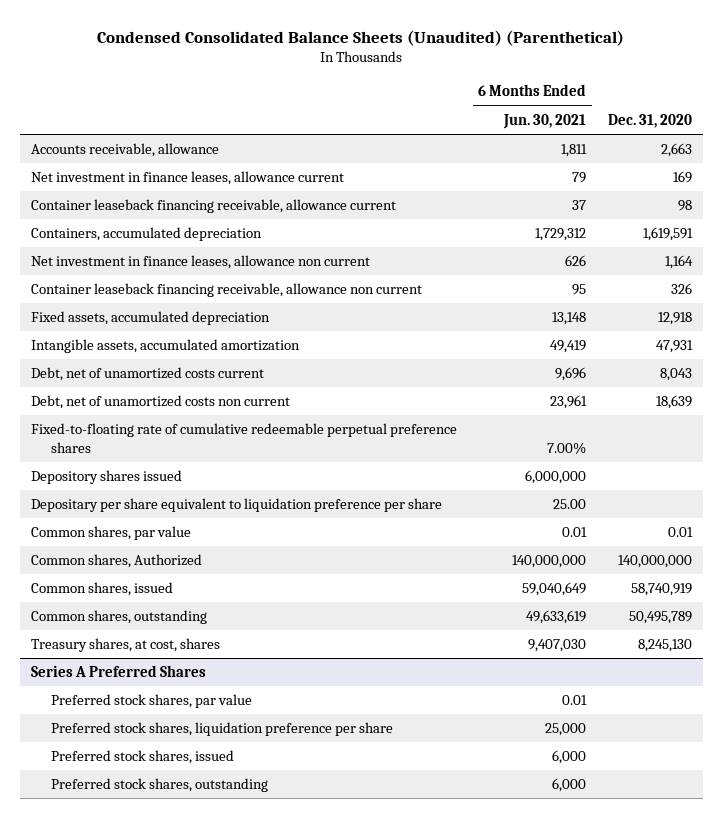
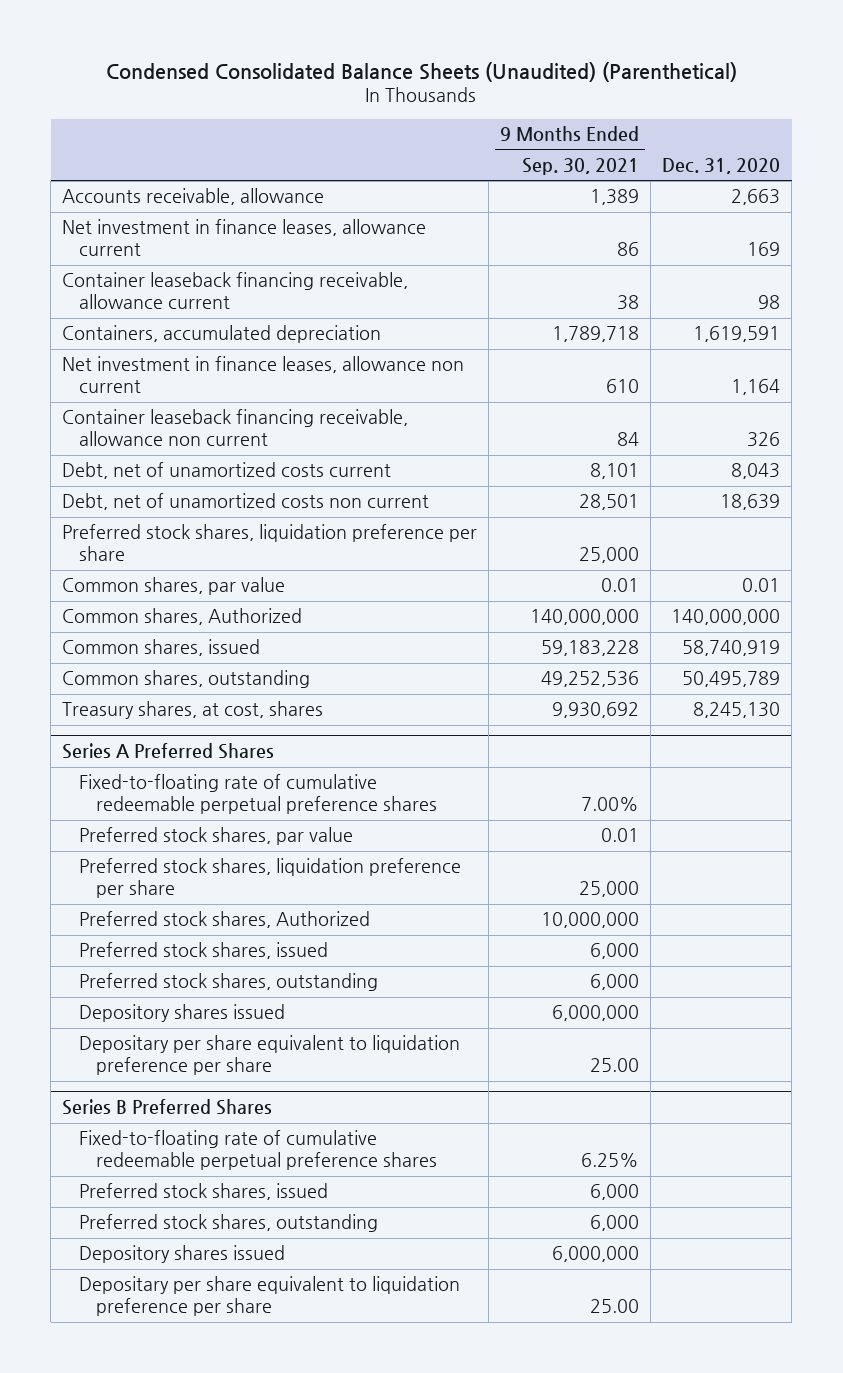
- | 6 Months Ended Jun. 30, 2021 | Dec. 31, 2020
+ | 9 Months Ended Sep. 30, 2021 | Dec. 31, 2020
- Fixed assets, accumulated depreciation | 13,148 | 12,918
- Intangible assets, accumulated amortization | 49,419 | 47,931
- Fixed-to-floating rate of cumulative redeemable perpetual preference shares | 7.00% |
- Depository shares issued | 6,000,000 |
- Depositary per share equivalent to liquidation preference per share | 25.00 |
+ Preferred stock shares, liquidation preference per share | 25,000 |
@ Series A Preferred Shares
+ Fixed-to-floating rate of cumulative redeemable perpetual preference shares | 7.00% |
+ Preferred stock shares, Authorized | 10,000,000 |
+ Depository shares issued | 6,000,000 |
+ Depositary per share equivalent to liquidation preference per share | 25.00 |
+ Series B Preferred Shares
+ Fixed-to-floating rate of cumulative redeemable perpetual preference shares | 6.25% |
+ Preferred stock shares, issued | 6,000 |
+ Preferred stock shares, outstanding | 6,000 |
+ Depository shares issued | 6,000,000 |
+ Depositary per share equivalent to liquidation preference per share | 25.00 |

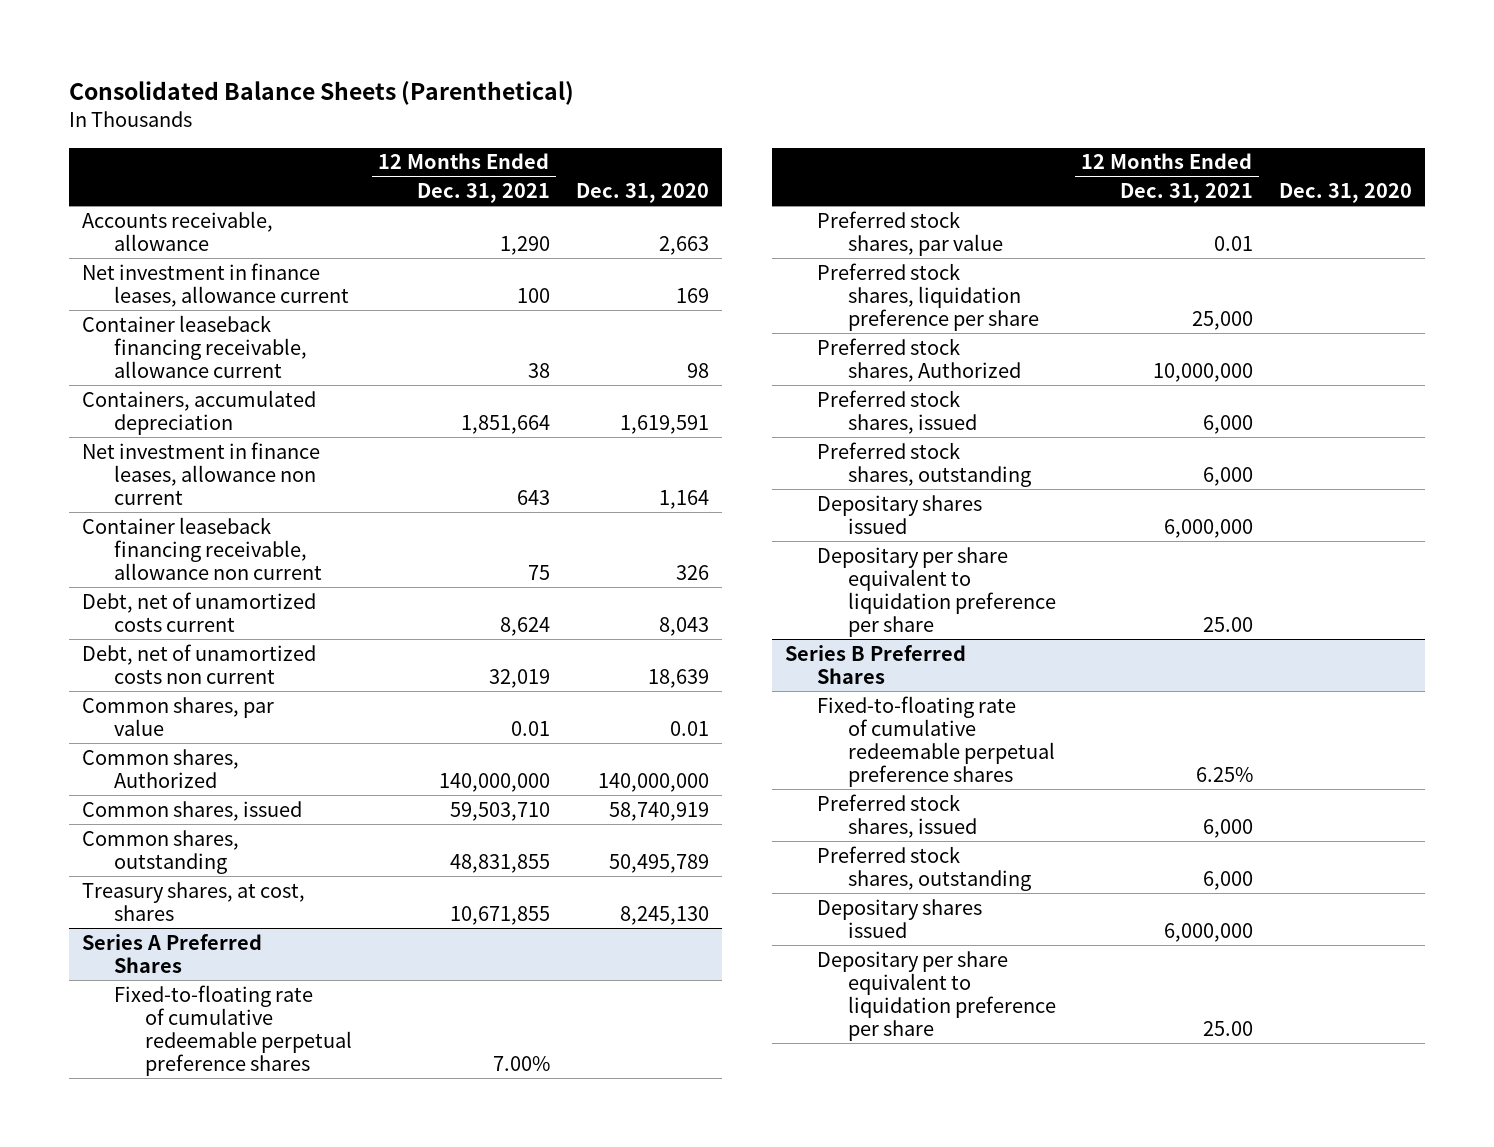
- Condensed Consolidated Balance Sheets (Unaudited) (Parenthetical)
+ Consolidated Balance Sheets (Parenthetical)
- | 9 Months Ended Sep. 30, 2021 | Dec. 31, 2020
+ | 12 Months Ended Dec. 31, 2021 | Dec. 31, 2020
- Preferred stock shares, liquidation preference per share | 25,000 |
@ Series A Preferred Shares
- Depository shares issued | 6,000,000 |
+ Depositary shares issued | 6,000,000 |
@ Series B Preferred Shares
- Depository shares issued | 6,000,000 |
+ Depositary shares issued | 6,000,000 |

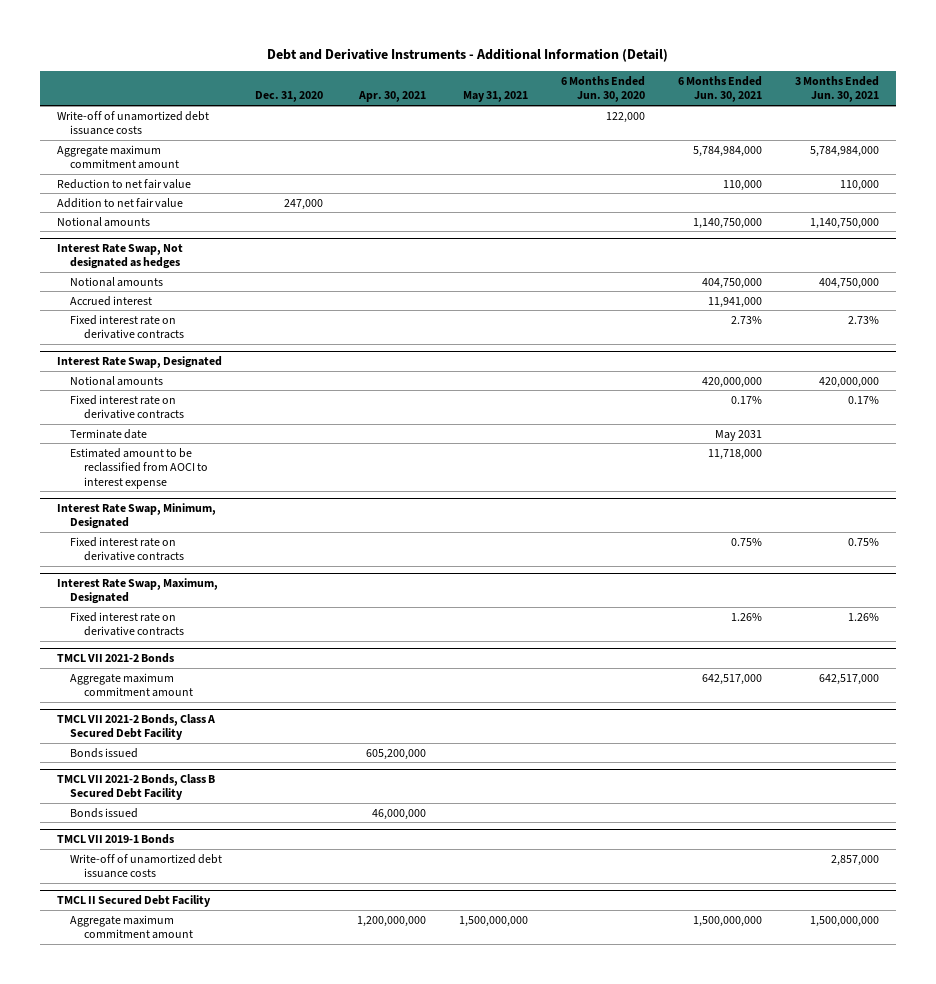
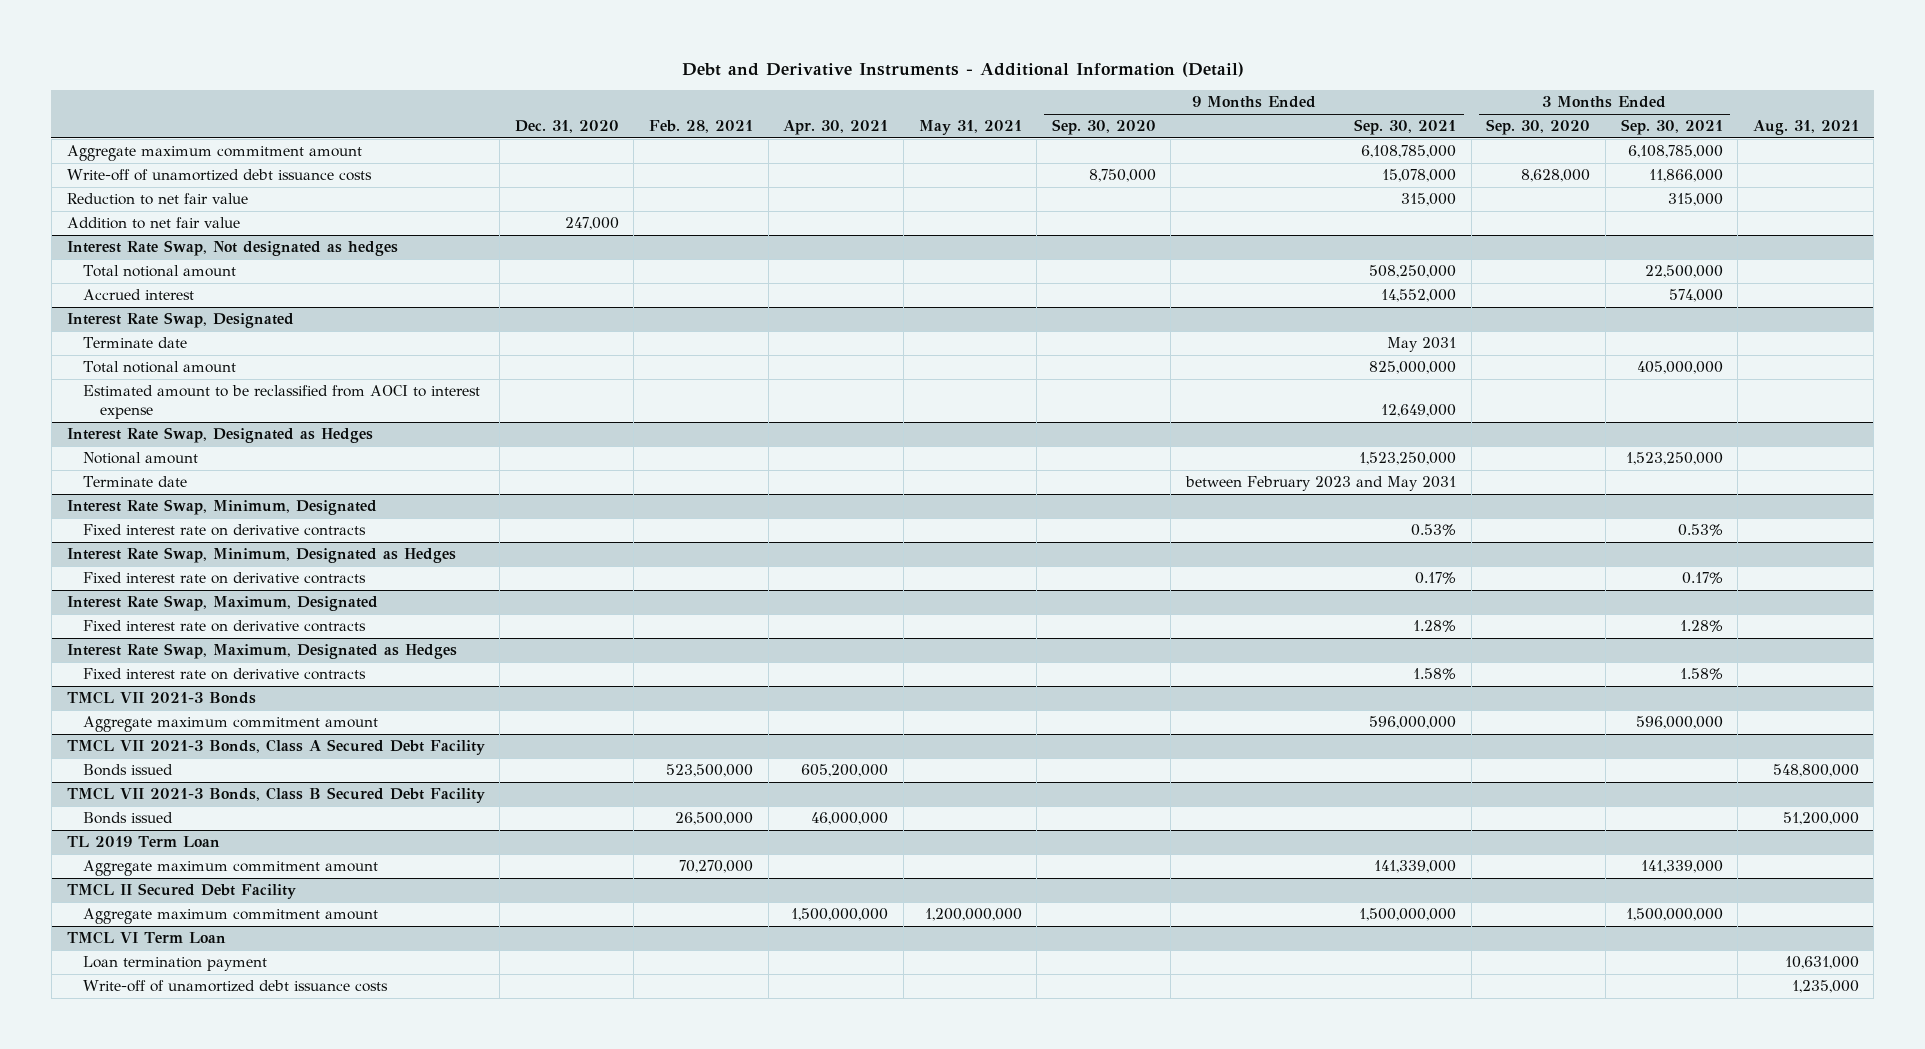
- | Dec. 31, 2020 | Apr. 30, 2021 | May 31, 2021 | 6 Months Ended Jun. 30, 2020 | 6 Months Ended Jun. 30, 2021 | 3 Months Ended Jun. 30, 2021
+ | Dec. 31, 2020 | Feb. 28, 2021 | Apr. 30, 2021 | May 31, 2021 | 9 Months Ended Sep. 30, 2020 | 9 Months Ended Sep. 30, 2021 | 3 Months Ended Sep. 30, 2020 | 3 Months Ended Sep. 30, 2021 | Aug. 31, 2021
moved down: Write-off of unamortized debt issuance costs | | | | | 8,750,000 | 15,078,000 | 8,628,000 | 11,866,000 |
- Notional amounts | | | | | 1,140,750,000 | 1,140,750,000
@ Interest Rate Swap, Not designated as hedges
- Notional amounts | | | | | 404,750,000 | 404,750,000
+ Total notional amount | | | | | | 508,250,000 | | 22,500,000 |
- Fixed interest rate on derivative contracts | | | | | 2.73% | 2.73%
@ Interest Rate Swap, Designated
- Notional amounts | | | | | 420,000,000 | 420,000,000
- Fixed interest rate on derivative contracts | | | | | 0.17% | 0.17%
+ Total notional amount | | | | | | 825,000,000 | | 405,000,000 |
+ Interest Rate Swap, Designated as Hedges
+ Notional amount | | | | | | 1,523,250,000 | | 1,523,250,000 |
+ Terminate date | | | | | | between February 2023 and May 2031 | | |
+ Interest Rate Swap, Minimum, Designated as Hedges
+ Fixed interest rate on derivative contracts | | | | | | 0.17% | | 0.17% |
- TMCL VII 2021-2 Bonds
- Aggregate maximum commitment amount | | | | | 642,517,000 | 642,517,000
- TMCL VII 2021-2 Bonds, Class A Secured Debt Facility
+ Interest Rate Swap, Maximum, Designated as Hedges
+ Fixed interest rate on derivative contracts | | | | | | 1.58% | | 1.58% |
+ TMCL VII 2021-3 Bonds
+ Aggregate maximum commitment amount | | | | | | 596,000,000 | | 596,000,000 |
+ TMCL VII 2021-3 Bonds, Class A Secured Debt Facility
- TMCL VII 2021-2 Bonds, Class B Secured Debt Facility
+ TMCL VII 2021-3 Bonds, Class B Secured Debt Facility
- TMCL VII 2019-1 Bonds
- Write-off of unamortized debt issuance costs | | | | | | 2,857,000
+ TL 2019 Term Loan
+ Aggregate maximum commitment amount | | 70,270,000 | | | | 141,339,000 | | 141,339,000 |
@ TMCL II Secured Debt Facility
- Aggregate maximum commitment amount | | 1,200,000,000 | 1,500,000,000 | | 1,500,000,000 | 1,500,000,000
+ Aggregate maximum commitment amount | | | 1,500,000,000 | 1,200,000,000 | | 1,500,000,000 | | 1,500,000,000 |
+ TMCL VI Term Loan
+ Loan termination payment | | | | | | | | | 10,631,000
+ Write-off of unamortized debt issuance costs | | | | | | | | | 1,235,000

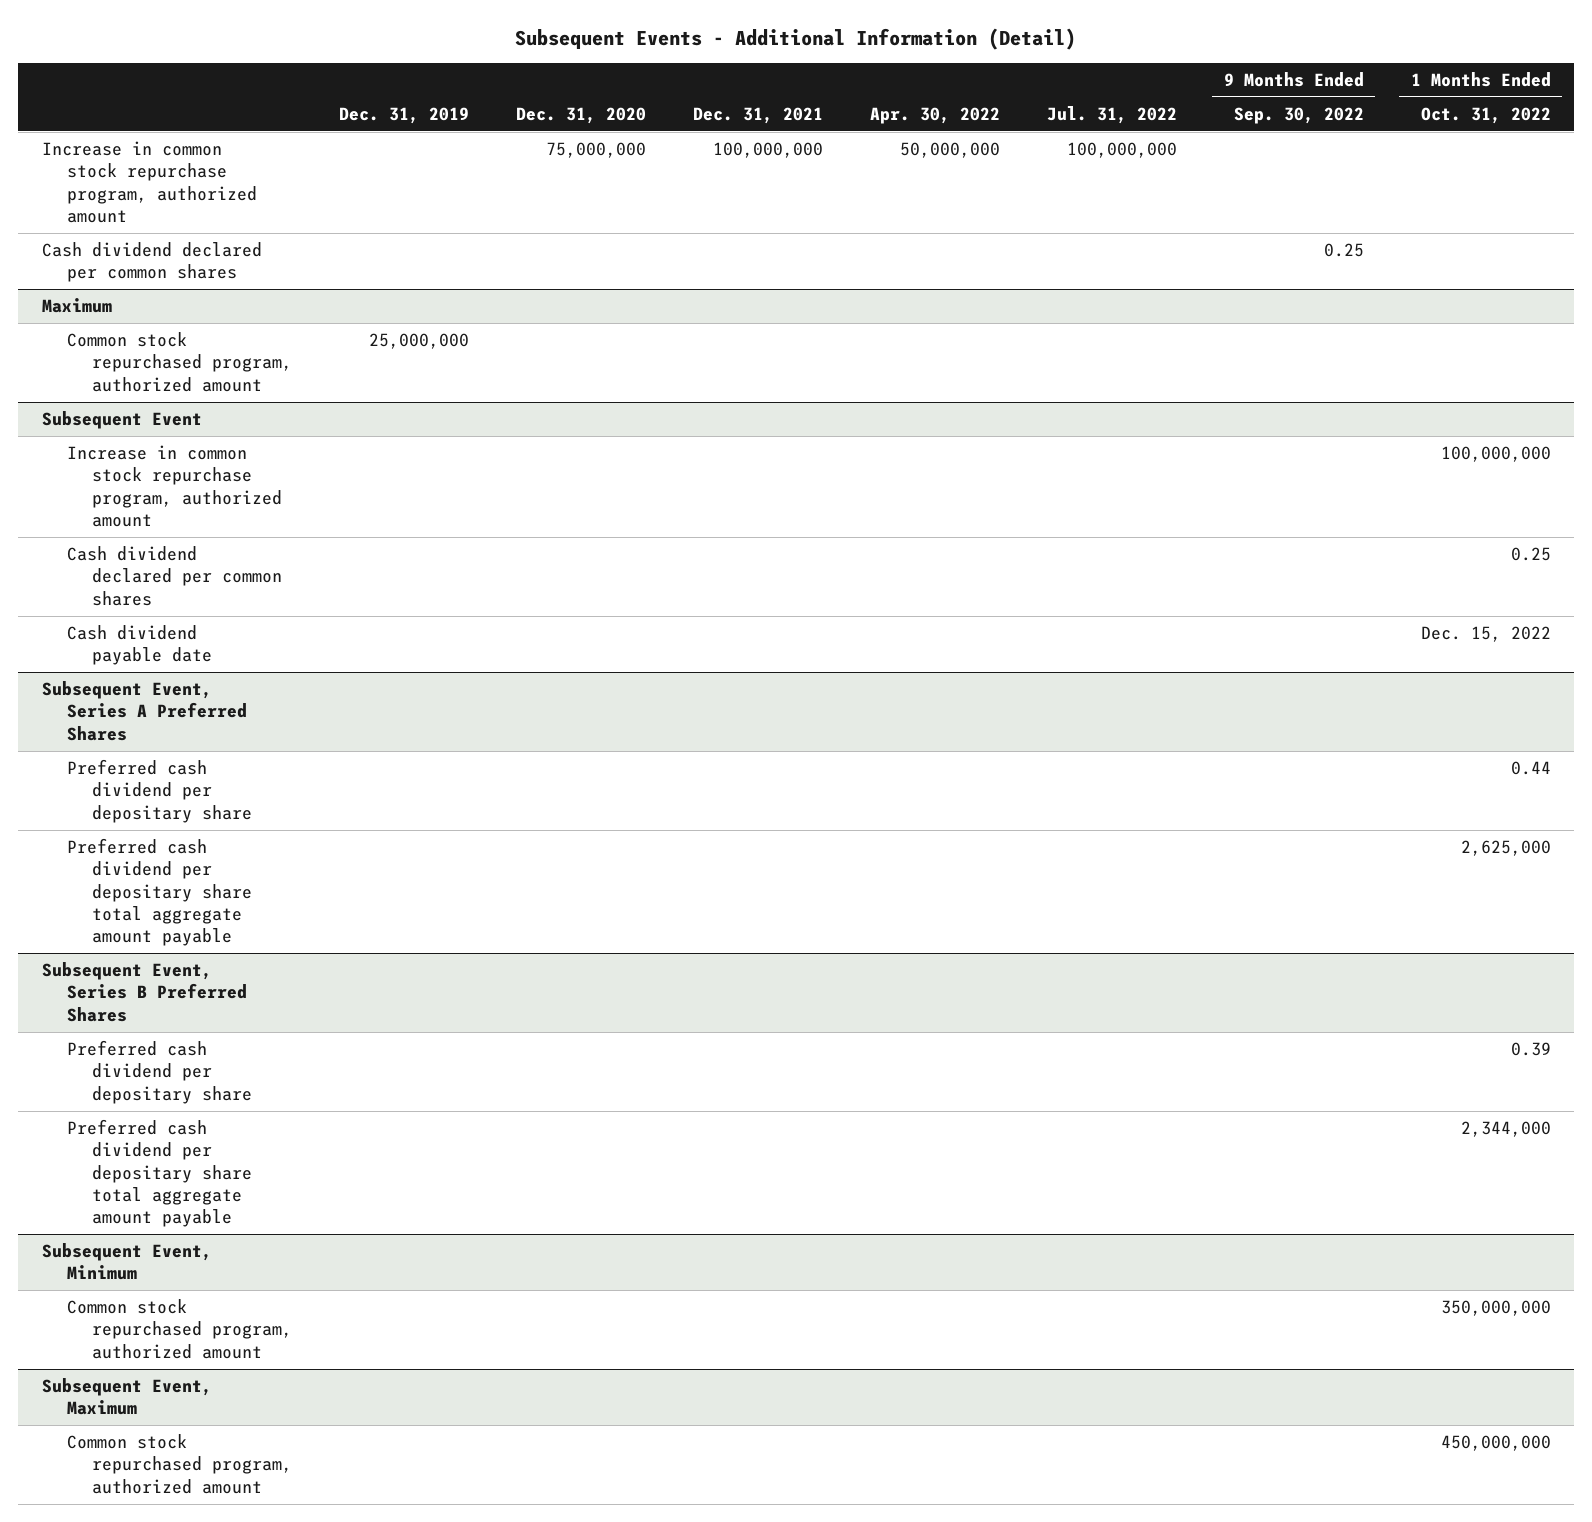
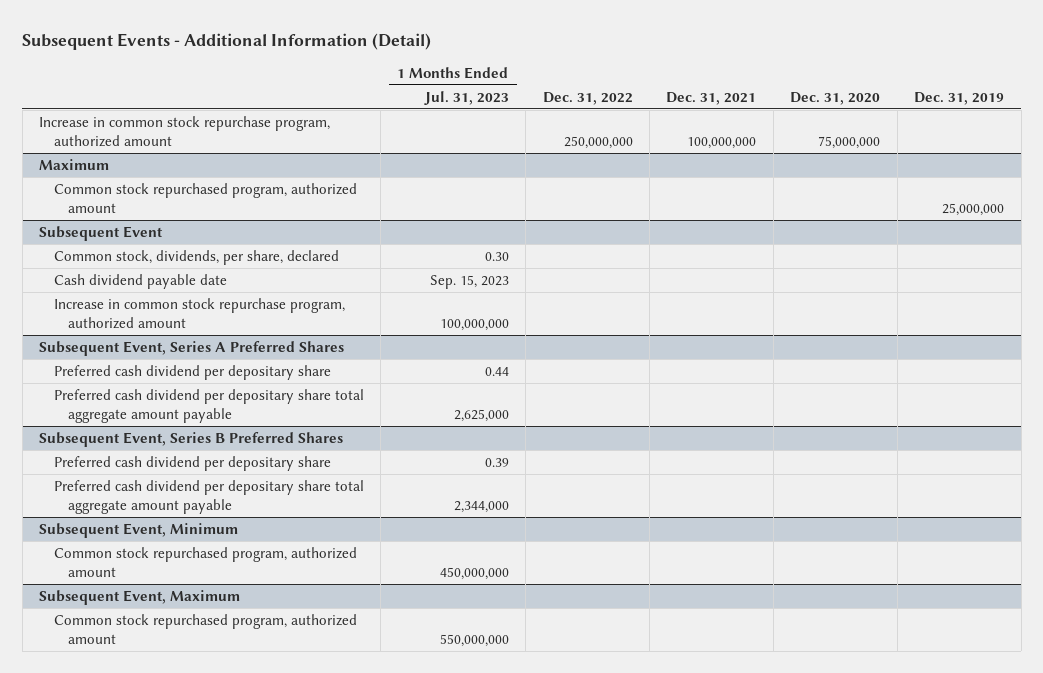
- | Dec. 31, 2019 | Dec. 31, 2020 | Dec. 31, 2021 | Apr. 30, 2022 | Jul. 31, 2022 | 9 Months Ended Sep. 30, 2022 | 1 Months Ended Oct. 31, 2022
+ | 1 Months Ended Jul. 31, 2023 | Dec. 31, 2022 | Dec. 31, 2021 | Dec. 31, 2020 | Dec. 31, 2019
- Cash dividend declared per common shares | | | | | | 0.25 |
@ Subsequent Event
- Cash dividend declared per common shares | | | | | | | 0.25
+ Common stock, dividends, per share, declared | 0.30 | | | |
moved down: Increase in common stock repurchase program, authorized amount | 100,000,000 | | | |

